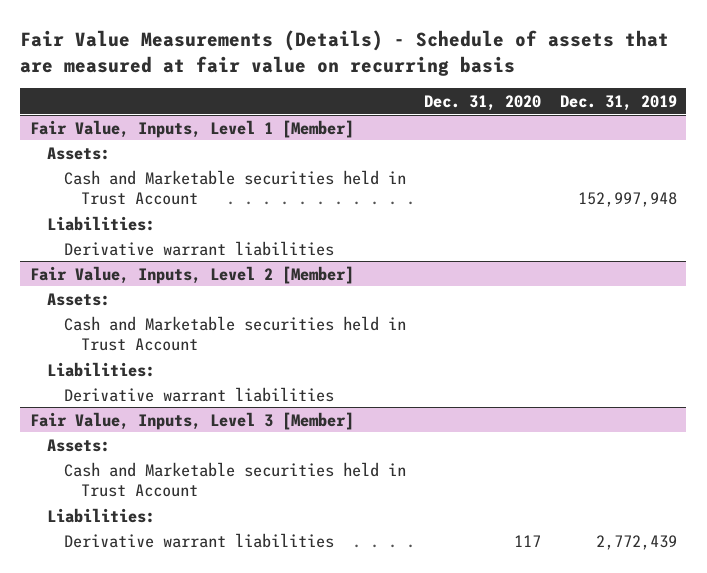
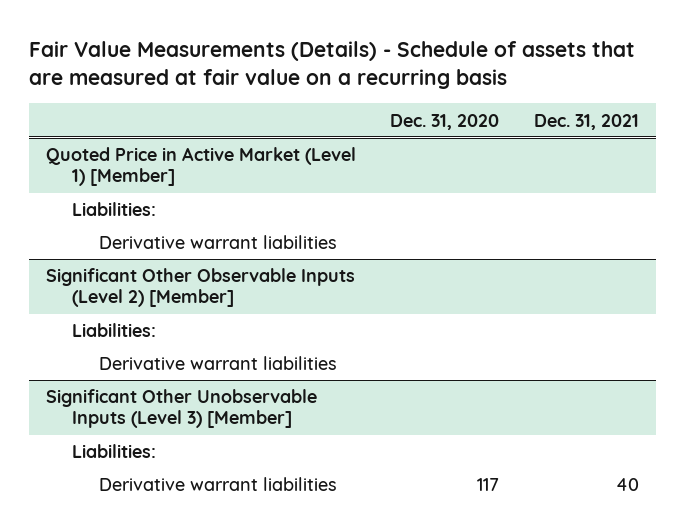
- Fair Value Measurements (Details) - Schedule of assets that are measured at fair value on recurring basis
+ Fair Value Measurements (Details) - Schedule of assets that are measured at fair value on a recurring basis
- | Dec. 31, 2020 | Dec. 31, 2019
+ | Dec. 31, 2020 | Dec. 31, 2021
- Fair Value, Inputs, Level 1 [Member]
- Assets:
- Cash and Marketable securities held in Trust Account | | 152,997,948
+ Quoted Price in Active Market (Level 1) [Member]
- Fair Value, Inputs, Level 2 [Member]
- Assets:
- Cash and Marketable securities held in Trust Account
+ Significant Other Observable Inputs (Level 2) [Member]
- Fair Value, Inputs, Level 3 [Member]
- Assets:
- Cash and Marketable securities held in Trust Account
+ Significant Other Unobservable Inputs (Level 3) [Member]

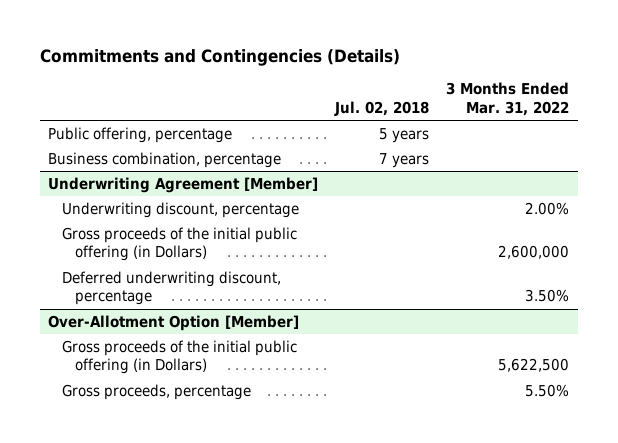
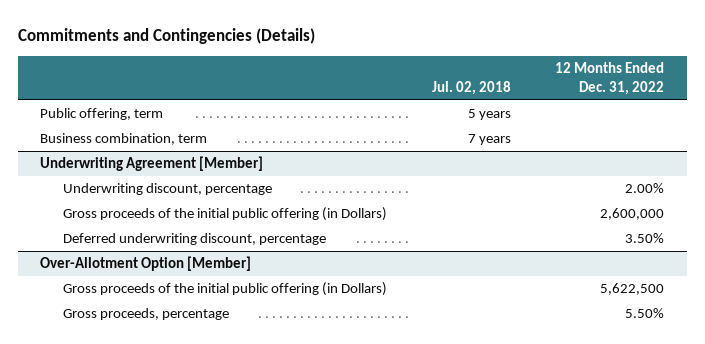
- | Jul. 02, 2018 | 3 Months Ended Mar. 31, 2022
+ | Jul. 02, 2018 | 12 Months Ended Dec. 31, 2022
- Public offering, percentage | 5 years |
- Business combination, percentage | 7 years |
+ Public offering, term | 5 years |
+ Business combination, term | 7 years |

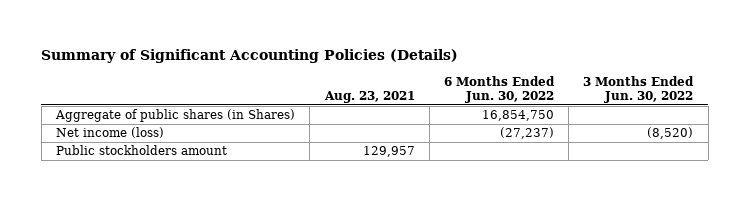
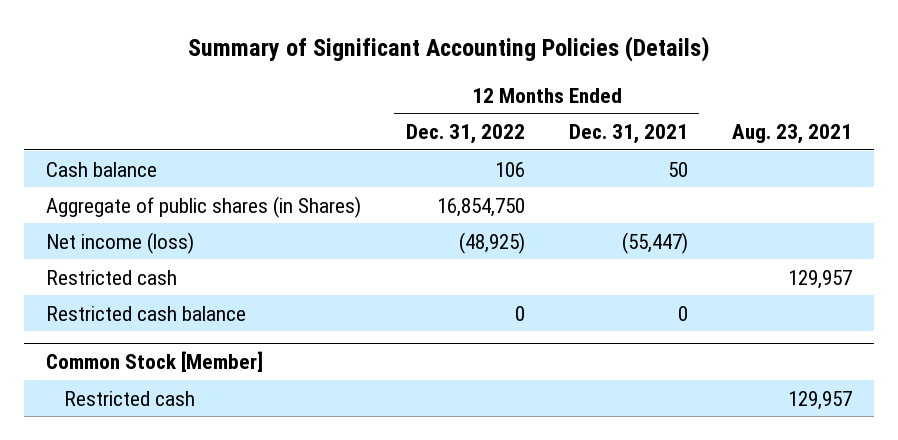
- | Aug. 23, 2021 | 6 Months Ended Jun. 30, 2022 | 3 Months Ended Jun. 30, 2022
+ | 12 Months Ended Dec. 31, 2022 | 12 Months Ended Dec. 31, 2021 | Aug. 23, 2021
+ Cash balance | 106 | 50 |
- Public stockholders amount | 129,957 | |
+ Restricted cash | | | 129,957
+ Restricted cash balance | 0 | 0 |
+ Common Stock [Member]
+ Restricted cash | | | 129,957

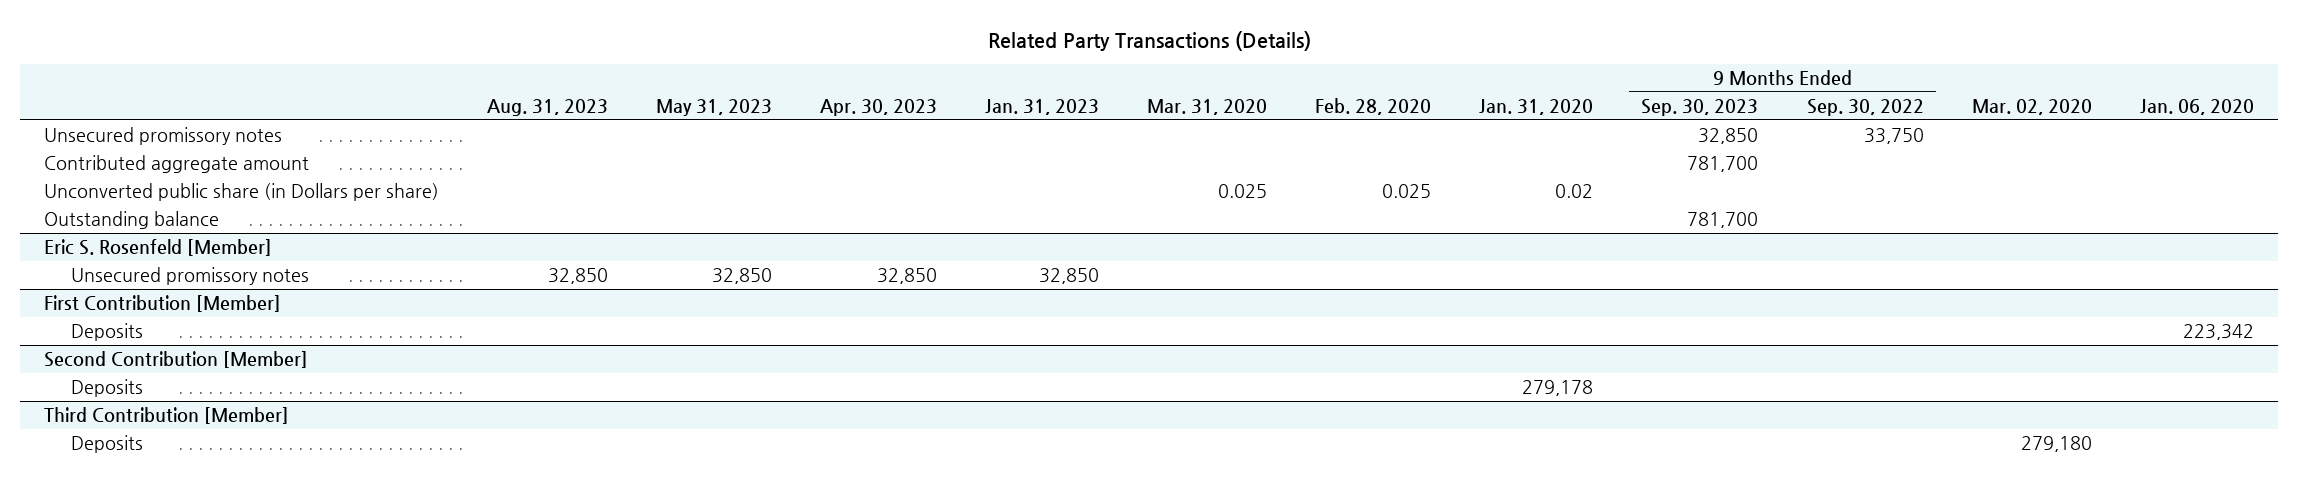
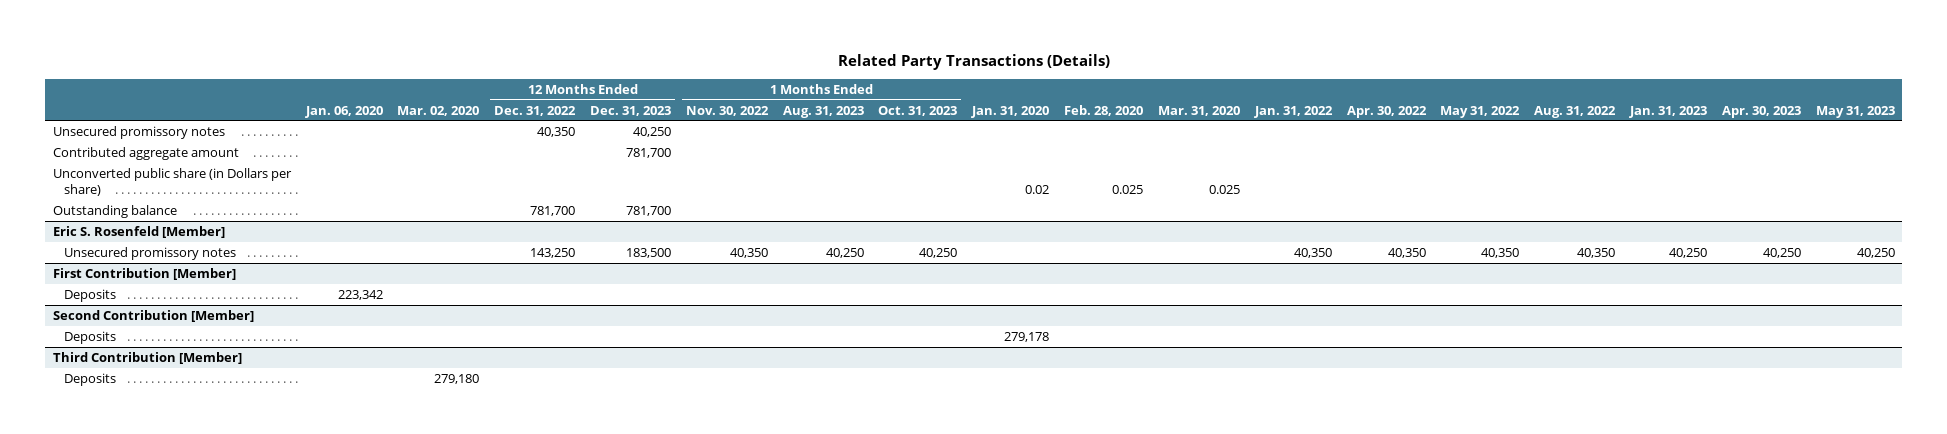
- | Aug. 31, 2023 | May 31, 2023 | Apr. 30, 2023 | Jan. 31, 2023 | Mar. 31, 2020 | Feb. 28, 2020 | Jan. 31, 2020 | 9 Months Ended Sep. 30, 2023 | 9 Months Ended Sep. 30, 2022 | Mar. 02, 2020 | Jan. 06, 2020
+ | Jan. 06, 2020 | Mar. 02, 2020 | 12 Months Ended Dec. 31, 2022 | 12 Months Ended Dec. 31, 2023 | 1 Months Ended Nov. 30, 2022 | 1 Months Ended Aug. 31, 2023 | 1 Months Ended Oct. 31, 2023 | Jan. 31, 2020 | Feb. 28, 2020 | Mar. 31, 2020 | Jan. 31, 2022 | Apr. 30, 2022 | May 31, 2022 | Aug. 31, 2022 | Jan. 31, 2023 | Apr. 30, 2023 | May 31, 2023
@ Eric S. Rosenfeld [Member]
- Unsecured promissory notes | 32,850 | 32,850 | 32,850 | 32,850 | | | | | | |
+ Unsecured promissory notes | | | 143,250 | 183,500 | 40,350 | 40,250 | 40,250 | | | | 40,350 | 40,350 | 40,350 | 40,350 | 40,250 | 40,250 | 40,250

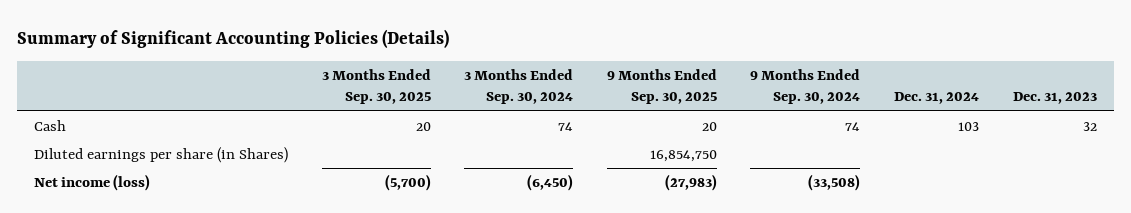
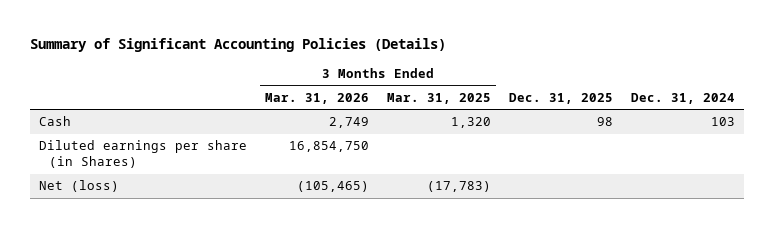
- | 3 Months Ended Sep. 30, 2025 | 3 Months Ended Sep. 30, 2024 | 9 Months Ended Sep. 30, 2025 | 9 Months Ended Sep. 30, 2024 | Dec. 31, 2024 | Dec. 31, 2023
+ | 3 Months Ended Mar. 31, 2026 | 3 Months Ended Mar. 31, 2025 | Dec. 31, 2025 | Dec. 31, 2024
- Net income (loss) | (5,700) | (6,450) | (27,983) | (33,508) | |
+ Net (loss) | (105,465) | (17,783) | |

